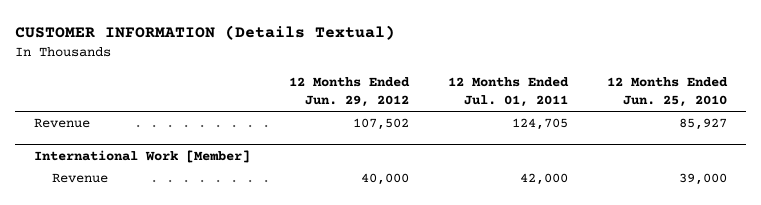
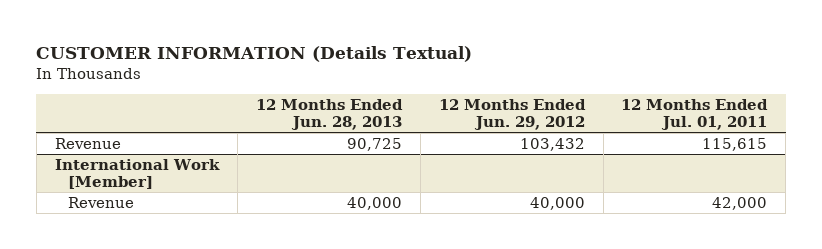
- | 12 Months Ended Jun. 29, 2012 | 12 Months Ended Jul. 01, 2011 | 12 Months Ended Jun. 25, 2010
+ | 12 Months Ended Jun. 28, 2013 | 12 Months Ended Jun. 29, 2012 | 12 Months Ended Jul. 01, 2011
- Revenue | 107,502 | 124,705 | 85,927
+ Revenue | 90,725 | 103,432 | 115,615

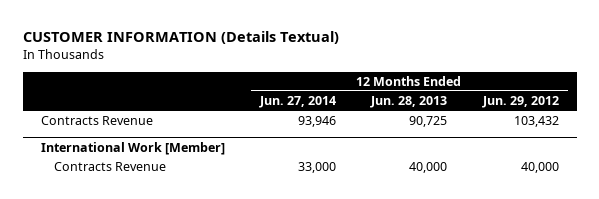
- | 12 Months Ended Jun. 28, 2013 | 12 Months Ended Jun. 29, 2012 | 12 Months Ended Jul. 01, 2011
+ | 12 Months Ended Jun. 27, 2014 | 12 Months Ended Jun. 28, 2013 | 12 Months Ended Jun. 29, 2012
- Revenue | 90,725 | 103,432 | 115,615
+ Contracts Revenue | 93,946 | 90,725 | 103,432
@ International Work [Member]
- Revenue | 40,000 | 40,000 | 42,000
+ Contracts Revenue | 33,000 | 40,000 | 40,000

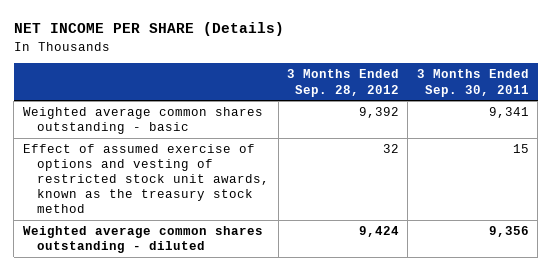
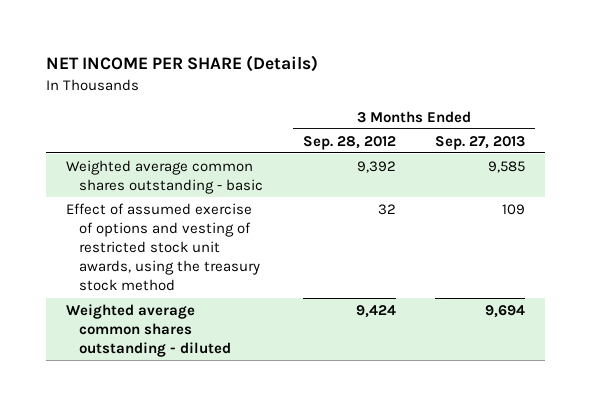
- | 3 Months Ended Sep. 28, 2012 | 3 Months Ended Sep. 30, 2011
+ | 3 Months Ended Sep. 28, 2012 | 3 Months Ended Sep. 27, 2013
- Effect of assumed exercise of options and vesting of restricted stock unit awards, known as the treasury stock method | 32 | 15
+ Effect of assumed exercise of options and vesting of restricted stock unit awards, using the treasury stock method | 32 | 109

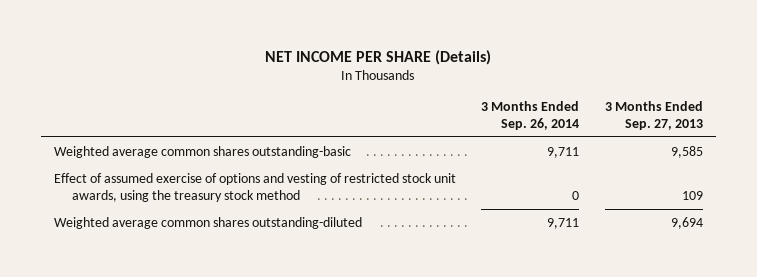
- | 3 Months Ended Sep. 28, 2012 | 3 Months Ended Sep. 27, 2013
+ | 3 Months Ended Sep. 26, 2014 | 3 Months Ended Sep. 27, 2013
- Weighted average common shares outstanding - basic | 9,392 | 9,585
+ Weighted average common shares outstanding-basic | 9,711 | 9,585
- Weighted average common shares outstanding - diluted | 9,424 | 9,694
+ Weighted average common shares outstanding-diluted | 9,711 | 9,694

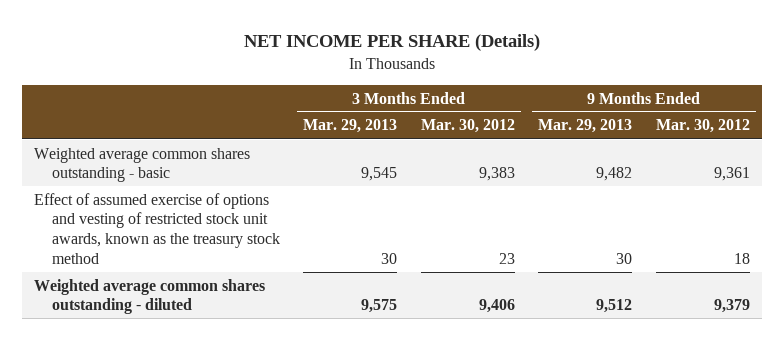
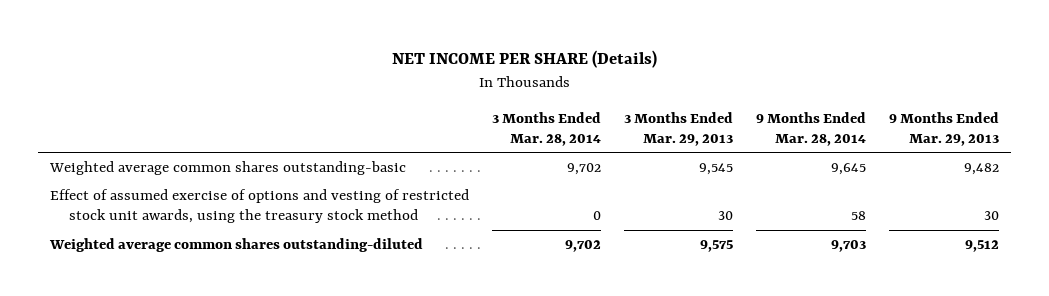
- | 3 Months Ended Mar. 29, 2013 | 3 Months Ended Mar. 30, 2012 | 9 Months Ended Mar. 29, 2013 | 9 Months Ended Mar. 30, 2012
+ | 3 Months Ended Mar. 28, 2014 | 3 Months Ended Mar. 29, 2013 | 9 Months Ended Mar. 28, 2014 | 9 Months Ended Mar. 29, 2013
- Weighted average common shares outstanding - basic | 9,545 | 9,383 | 9,482 | 9,361
- Effect of assumed exercise of options and vesting of restricted stock unit awards, known as the treasury stock method | 30 | 23 | 30 | 18
- Weighted average common shares outstanding - diluted | 9,575 | 9,406 | 9,512 | 9,379
+ Weighted average common shares outstanding-basic | 9,702 | 9,545 | 9,645 | 9,482
+ Effect of assumed exercise of options and vesting of restricted stock unit awards, using the treasury stock method | 0 | 30 | 58 | 30
+ Weighted average common shares outstanding-diluted | 9,702 | 9,575 | 9,703 | 9,512

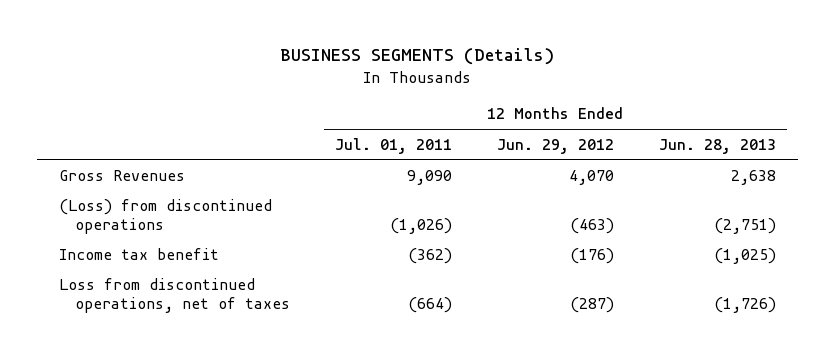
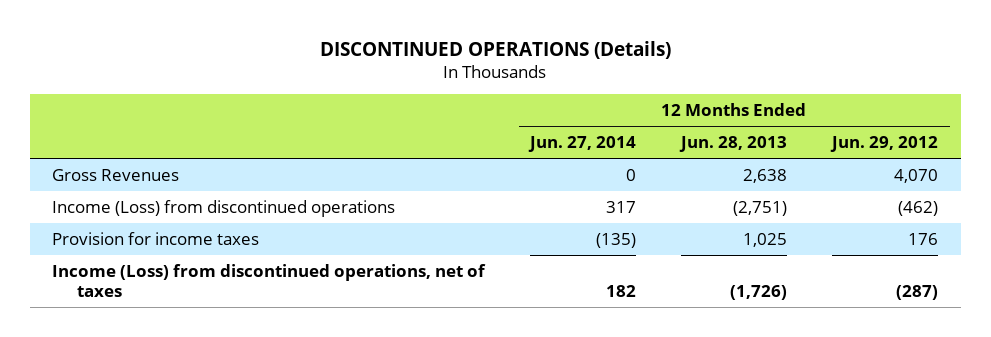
- BUSINESS SEGMENTS (Details)
+ DISCONTINUED OPERATIONS (Details)
- | 12 Months Ended Jul. 01, 2011 | 12 Months Ended Jun. 29, 2012 | 12 Months Ended Jun. 28, 2013
+ | 12 Months Ended Jun. 27, 2014 | 12 Months Ended Jun. 28, 2013 | 12 Months Ended Jun. 29, 2012
- (Loss) from discontinued operations | (1,026) | (463) | (2,751)
- Income tax benefit | (362) | (176) | (1,025)
- Loss from discontinued operations, net of taxes | (664) | (287) | (1,726)
+ Income (Loss) from discontinued operations | 317 | (2,751) | (462)
+ Provision for income taxes | (135) | 1,025 | 176
+ Income (Loss) from discontinued operations, net of taxes | 182 | (1,726) | (287)

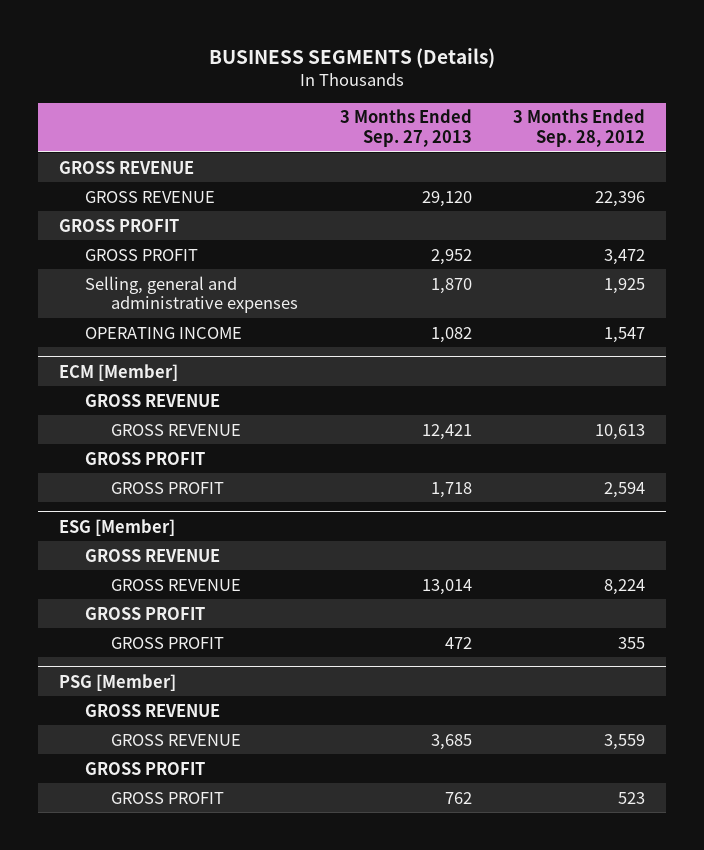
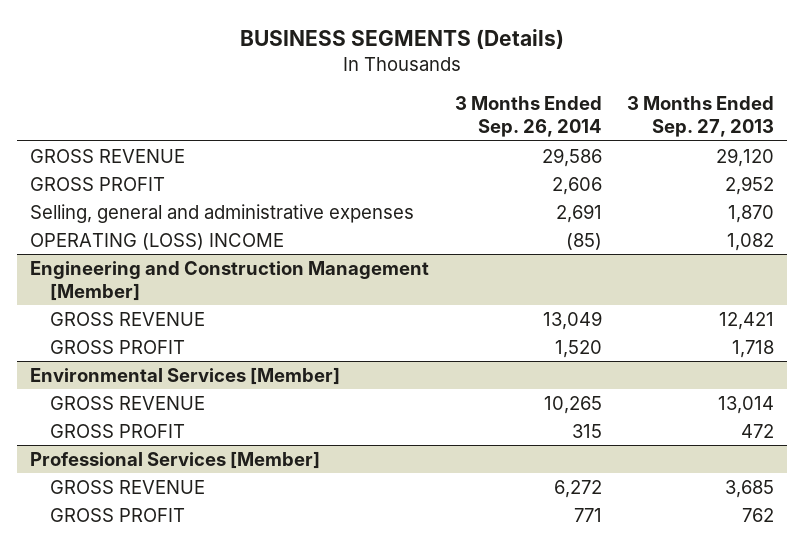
- | 3 Months Ended Sep. 27, 2013 | 3 Months Ended Sep. 28, 2012
+ | 3 Months Ended Sep. 26, 2014 | 3 Months Ended Sep. 27, 2013
- GROSS REVENUE
- GROSS PROFIT
- OPERATING INCOME | 1,082 | 1,547
- ECM [Member]
- GROSS REVENUE
+ OPERATING (LOSS) INCOME | (85) | 1,082
+ Engineering and Construction Management [Member]
- GROSS PROFIT
- ESG [Member]
- GROSS REVENUE
+ Environmental Services [Member]
- GROSS PROFIT
- PSG [Member]
- GROSS REVENUE
+ Professional Services [Member]
- GROSS PROFIT

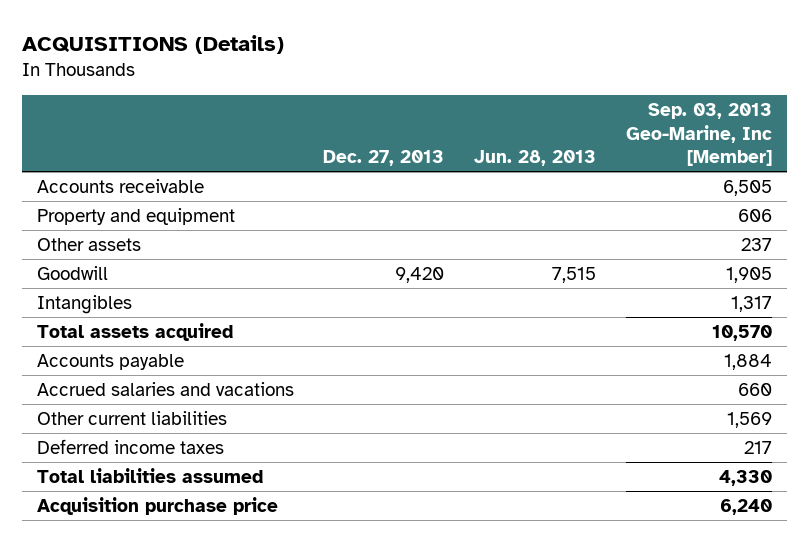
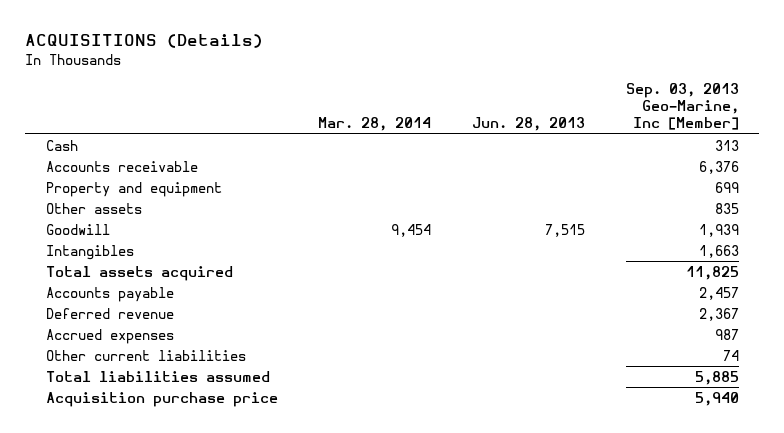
- | Dec. 27, 2013 | Jun. 28, 2013 | Sep. 03, 2013 Geo-Marine, Inc [Member]
+ | Mar. 28, 2014 | Jun. 28, 2013 | Sep. 03, 2013 Geo-Marine, Inc [Member]
- Accounts receivable | | | 6,505
- Property and equipment | | | 606
- Other assets | | | 237
- Goodwill | 9,420 | 7,515 | 1,905
- Intangibles | | | 1,317
- Total assets acquired | | | 10,570
- Accounts payable | | | 1,884
- Accrued salaries and vacations | | | 660
- Other current liabilities | | | 1,569
- Deferred income taxes | | | 217
- Total liabilities assumed | | | 4,330
- Acquisition purchase price | | | 6,240
+ Cash | | | 313
+ Accounts receivable | | | 6,376
+ Property and equipment | | | 699
+ Other assets | | | 835
+ Goodwill | 9,454 | 7,515 | 1,939
+ Intangibles | | | 1,663
+ Total assets acquired | | | 11,825
+ Accounts payable | | | 2,457
+ Deferred revenue | | | 2,367
+ Accrued expenses | | | 987
+ Other current liabilities | | | 74
+ Total liabilities assumed | | | 5,885
+ Acquisition purchase price | | | 5,940

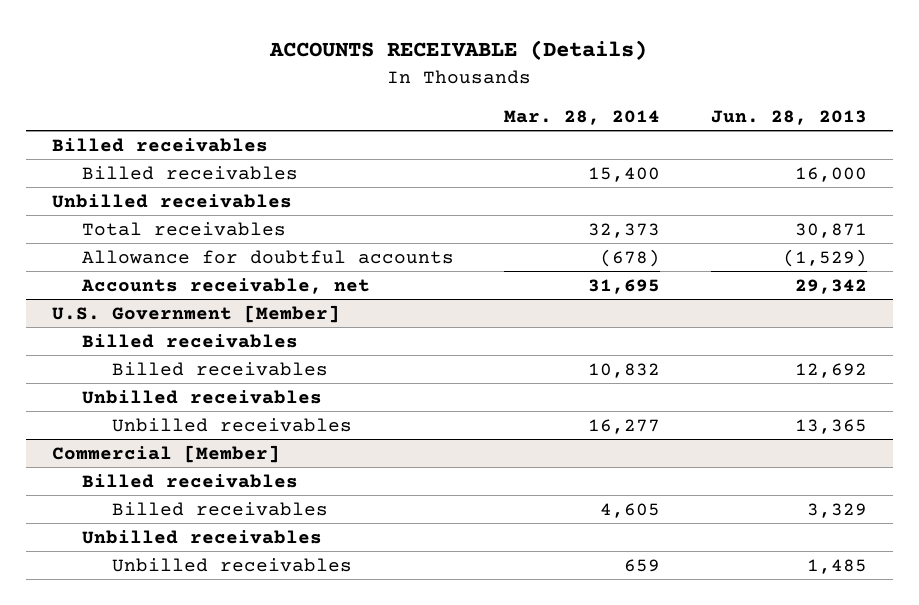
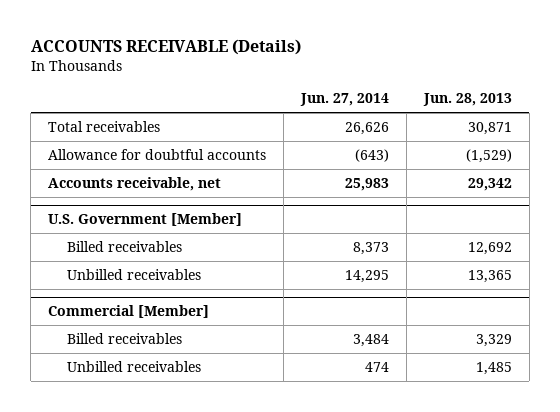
- | Mar. 28, 2014 | Jun. 28, 2013
+ | Jun. 27, 2014 | Jun. 28, 2013
- Billed receivables
- Billed receivables | 15,400 | 16,000
- Unbilled receivables
@ U.S. Government [Member]
- Billed receivables
- Unbilled receivables
@ Commercial [Member]
- Billed receivables
- Unbilled receivables

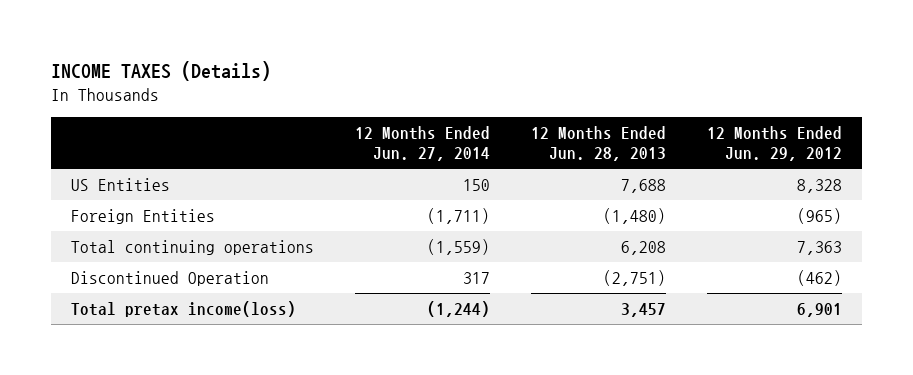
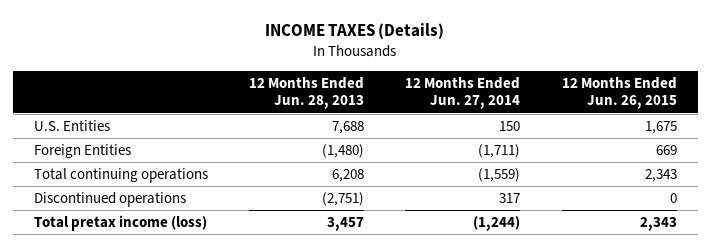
- | 12 Months Ended Jun. 27, 2014 | 12 Months Ended Jun. 28, 2013 | 12 Months Ended Jun. 29, 2012
+ | 12 Months Ended Jun. 28, 2013 | 12 Months Ended Jun. 27, 2014 | 12 Months Ended Jun. 26, 2015
- US Entities | 150 | 7,688 | 8,328
+ U.S. Entities | 7,688 | 150 | 1,675
- Discontinued Operation | 317 | (2,751) | (462)
- Total pretax income(loss) | (1,244) | 3,457 | 6,901
+ Discontinued operations | (2,751) | 317 | 0
+ Total pretax income (loss) | 3,457 | (1,244) | 2,343

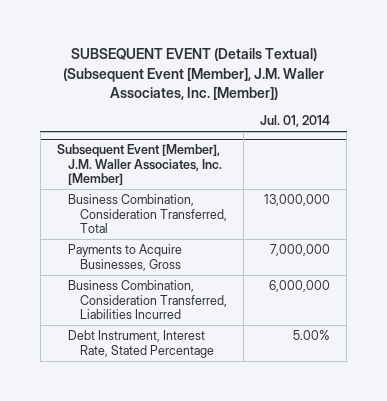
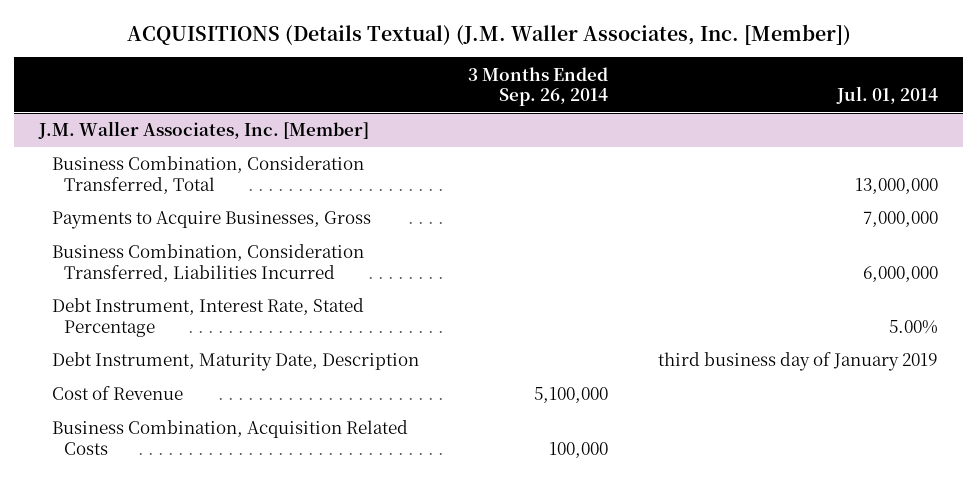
- SUBSEQUENT EVENT (Details Textual) (Subsequent Event [Member], J.M. Waller Associates, Inc. [Member])
+ ACQUISITIONS (Details Textual) (J.M. Waller Associates, Inc. [Member])
- | Jul. 01, 2014
+ | 3 Months Ended Sep. 26, 2014 | Jul. 01, 2014
- Subsequent Event [Member], J.M. Waller Associates, Inc. [Member]
+ J.M. Waller Associates, Inc. [Member]
+ Debt Instrument, Maturity Date, Description | | third business day of January 2019
+ Cost of Revenue | 5,100,000 |
+ Business Combination, Acquisition Related Costs | 100,000 |

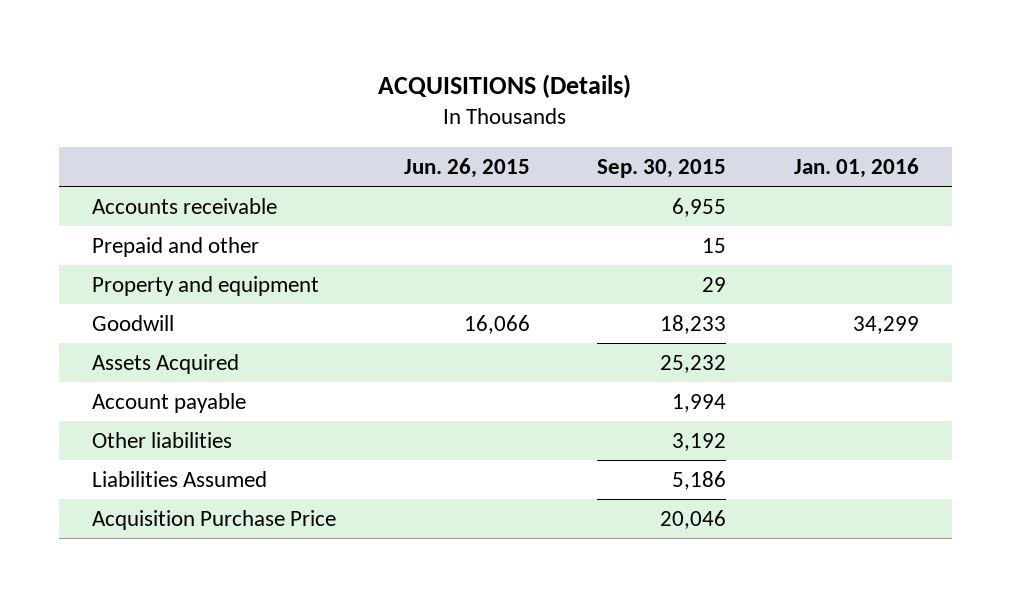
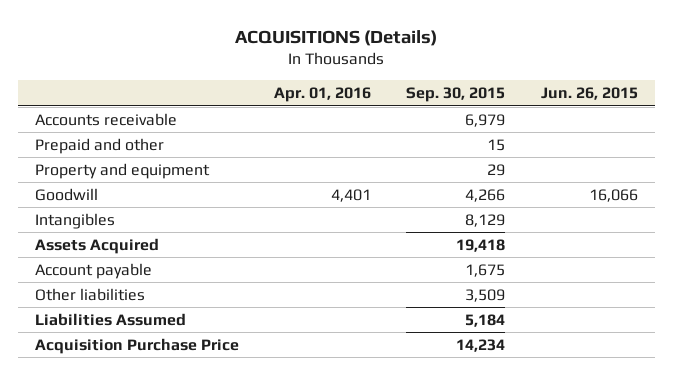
- | Jun. 26, 2015 | Sep. 30, 2015 | Jan. 01, 2016
+ | Apr. 01, 2016 | Sep. 30, 2015 | Jun. 26, 2015
- Accounts receivable | | 6,955 |
+ Accounts receivable | | 6,979 |
- Goodwill | 16,066 | 18,233 | 34,299
- Assets Acquired | | 25,232 |
- Account payable | | 1,994 |
- Other liabilities | | 3,192 |
- Liabilities Assumed | | 5,186 |
- Acquisition Purchase Price | | 20,046 |
+ Goodwill | 4,401 | 4,266 | 16,066
+ Intangibles | | 8,129 |
+ Assets Acquired | | 19,418 |
+ Account payable | | 1,675 |
+ Other liabilities | | 3,509 |
+ Liabilities Assumed | | 5,184 |
+ Acquisition Purchase Price | | 14,234 |

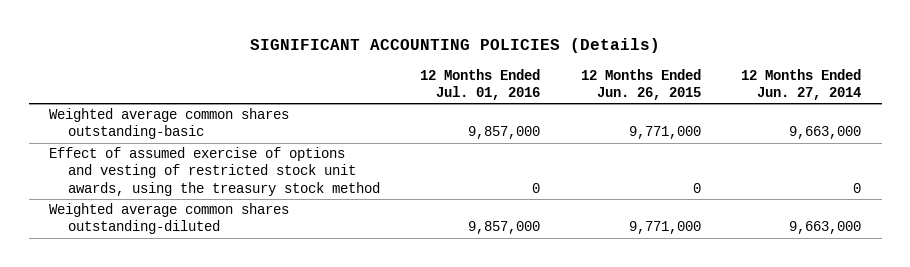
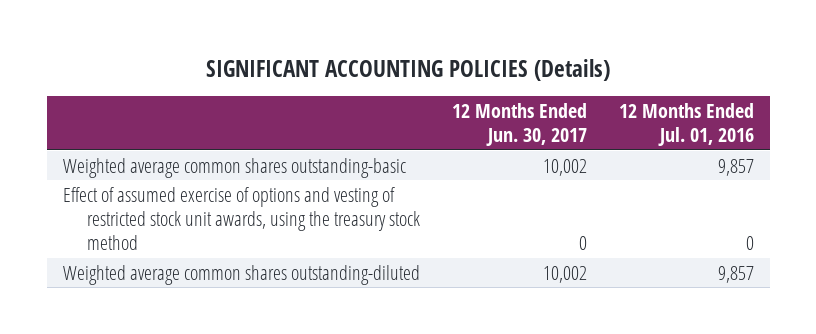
- | 12 Months Ended Jul. 01, 2016 | 12 Months Ended Jun. 26, 2015 | 12 Months Ended Jun. 27, 2014
+ | 12 Months Ended Jun. 30, 2017 | 12 Months Ended Jul. 01, 2016
- Weighted average common shares outstanding-basic | 9,857,000 | 9,771,000 | 9,663,000
+ Weighted average common shares outstanding-basic | 10,002 | 9,857
- Weighted average common shares outstanding-diluted | 9,857,000 | 9,771,000 | 9,663,000
+ Weighted average common shares outstanding-diluted | 10,002 | 9,857

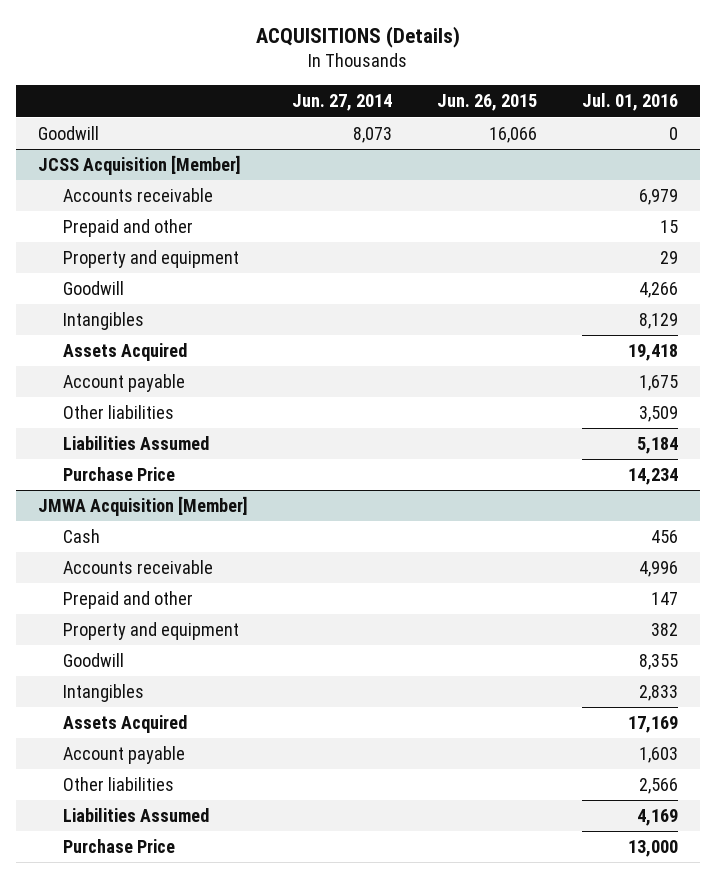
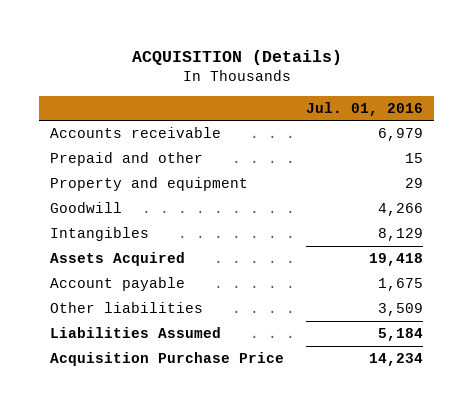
- ACQUISITIONS (Details)
+ ACQUISITION (Details)
- | Jun. 27, 2014 | Jun. 26, 2015 | Jul. 01, 2016
+ | Jul. 01, 2016
- Goodwill | 8,073 | 16,066 | 0
- JCSS Acquisition [Member]
- Purchase Price | | | 14,234
- JMWA Acquisition [Member]
- Cash | | | 456
- Accounts receivable | | | 4,996
- Prepaid and other | | | 147
- Property and equipment | | | 382
- Goodwill | | | 8,355
- Intangibles | | | 2,833
- Assets Acquired | | | 17,169
- Account payable | | | 1,603
- Other liabilities | | | 2,566
- Liabilities Assumed | | | 4,169
- Purchase Price | | | 13,000
+ Acquisition Purchase Price | 14,234

